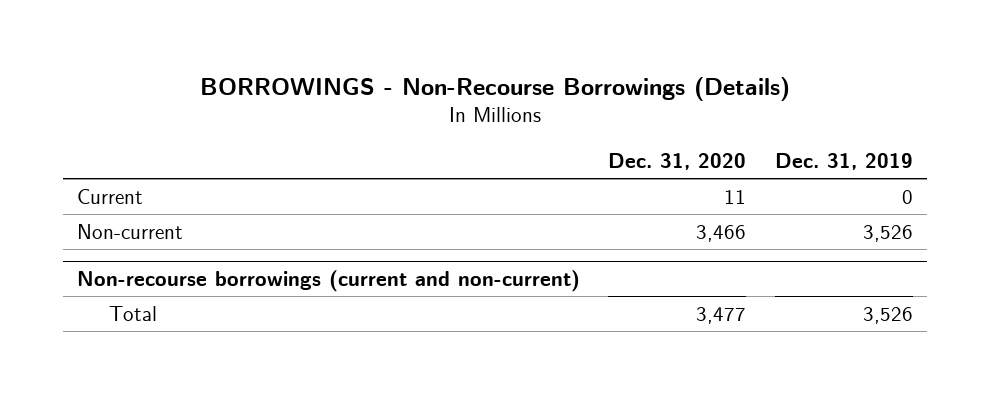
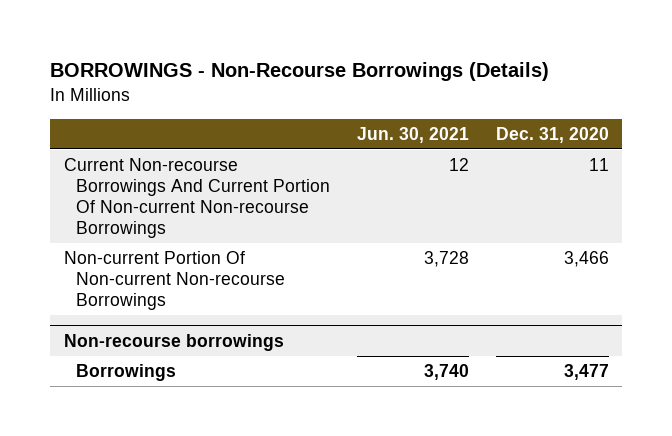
- | Dec. 31, 2020 | Dec. 31, 2019
+ | Jun. 30, 2021 | Dec. 31, 2020
- Current | 11 | 0
- Non-current | 3,466 | 3,526
- Non-recourse borrowings (current and non-current)
- Total | 3,477 | 3,526
+ Current Non-recourse Borrowings And Current Portion Of Non-current Non-recourse Borrowings | 12 | 11
+ Non-current Portion Of Non-current Non-recourse Borrowings | 3,728 | 3,466
+ Non-recourse borrowings
+ Borrowings | 3,740 | 3,477

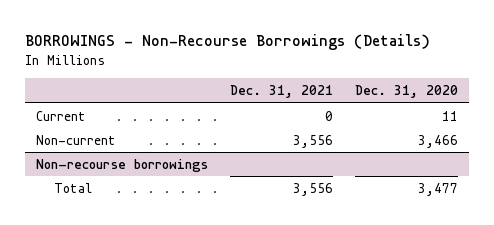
- | Jun. 30, 2021 | Dec. 31, 2020
+ | Dec. 31, 2021 | Dec. 31, 2020
- Current Non-recourse Borrowings And Current Portion Of Non-current Non-recourse Borrowings | 12 | 11
- Non-current Portion Of Non-current Non-recourse Borrowings | 3,728 | 3,466
+ Current | 0 | 11
+ Non-current | 3,556 | 3,466
@ Non-recourse borrowings
- Borrowings | 3,740 | 3,477
+ Total | 3,556 | 3,477

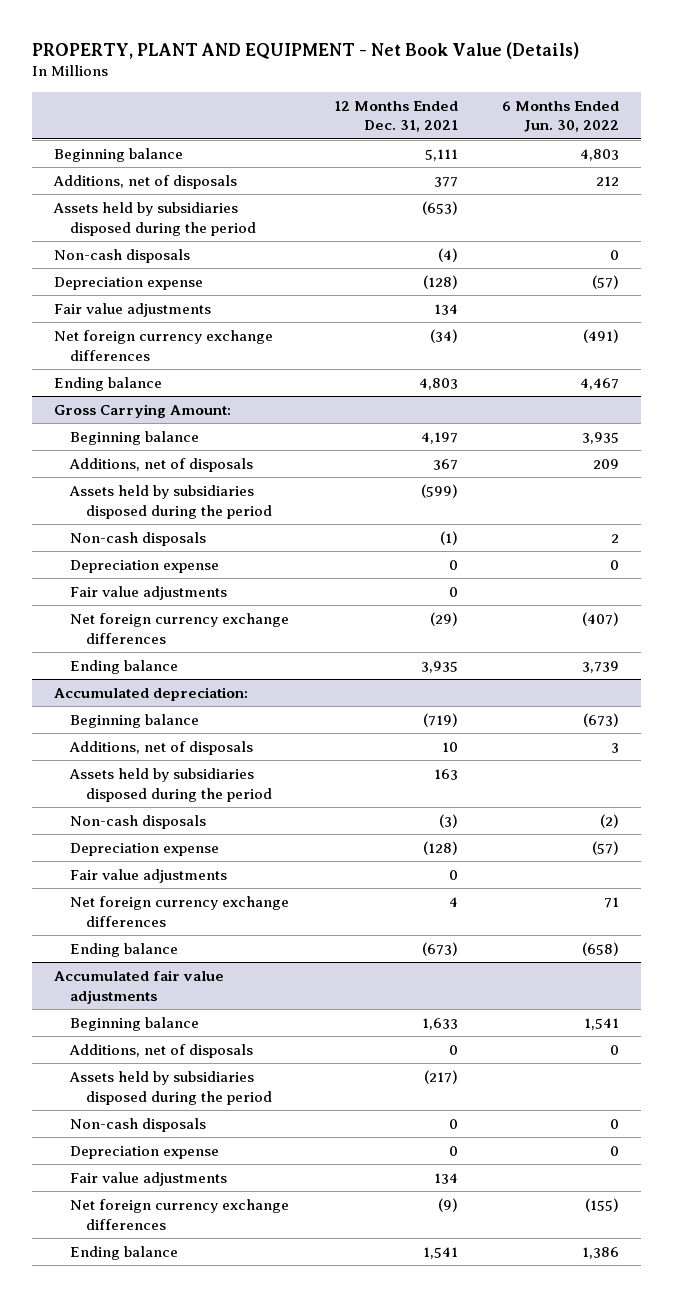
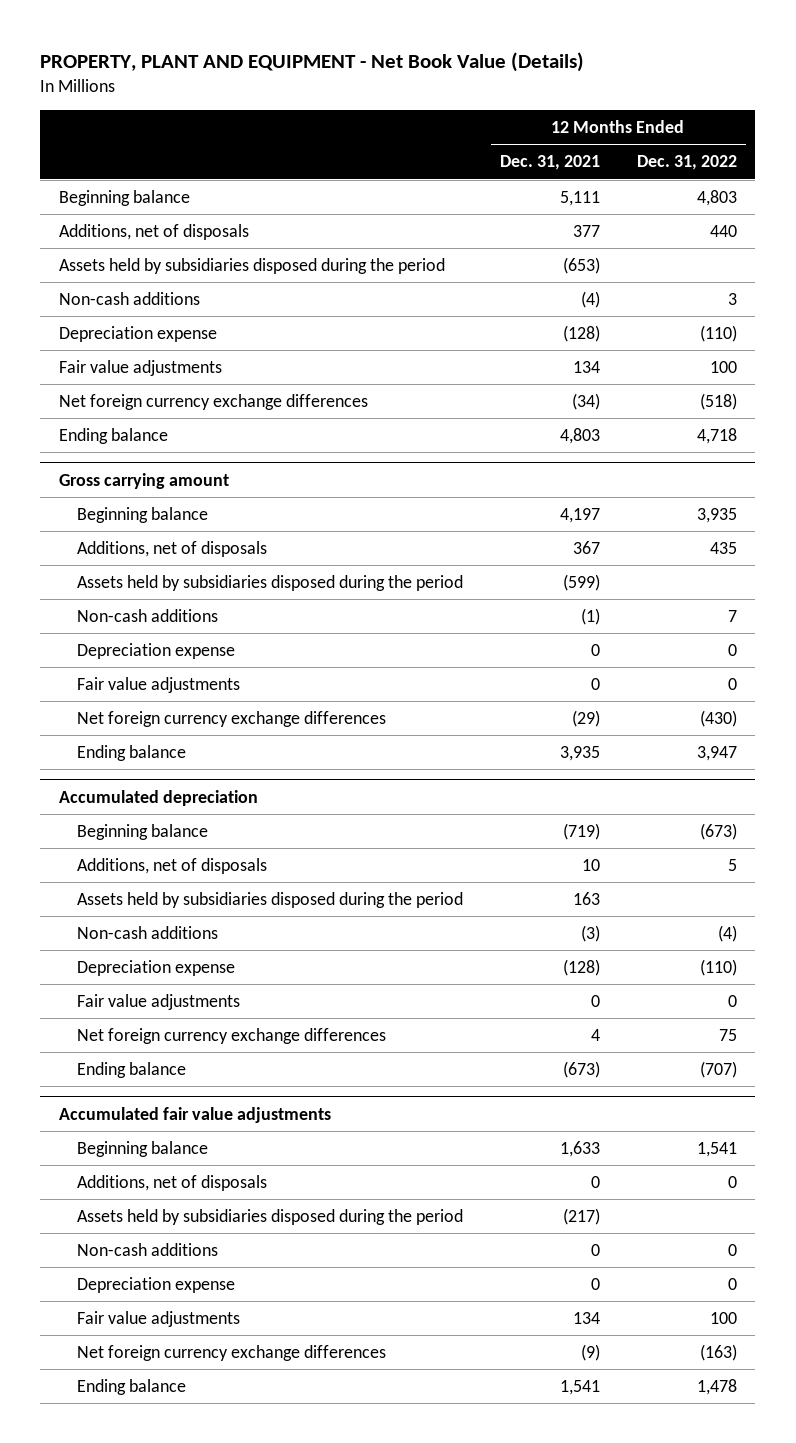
- | 12 Months Ended Dec. 31, 2021 | 6 Months Ended Jun. 30, 2022
+ | 12 Months Ended Dec. 31, 2021 | 12 Months Ended Dec. 31, 2022
- Non-cash disposals | (4) | 0
+ Non-cash additions | (4) | 3
- Gross Carrying Amount:
+ Gross carrying amount
- Non-cash disposals | (1) | 2
+ Non-cash additions | (1) | 7
- Accumulated depreciation:
+ Accumulated depreciation
- Non-cash disposals | (3) | (2)
+ Non-cash additions | (3) | (4)
@ Accumulated fair value adjustments
- Non-cash disposals | 0 | 0
+ Non-cash additions | 0 | 0

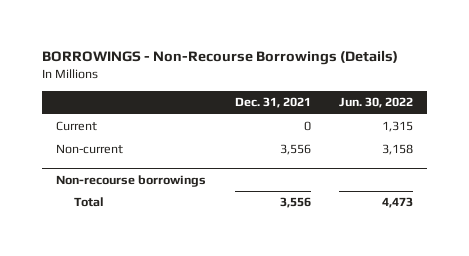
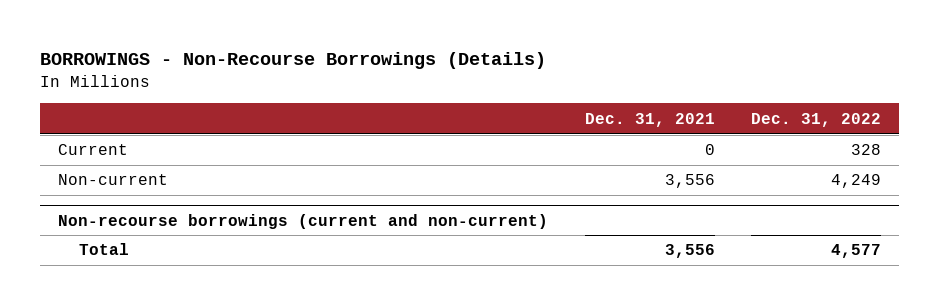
- | Dec. 31, 2021 | Jun. 30, 2022
+ | Dec. 31, 2021 | Dec. 31, 2022
- Non-recourse borrowings
+ Non-recourse borrowings (current and non-current)

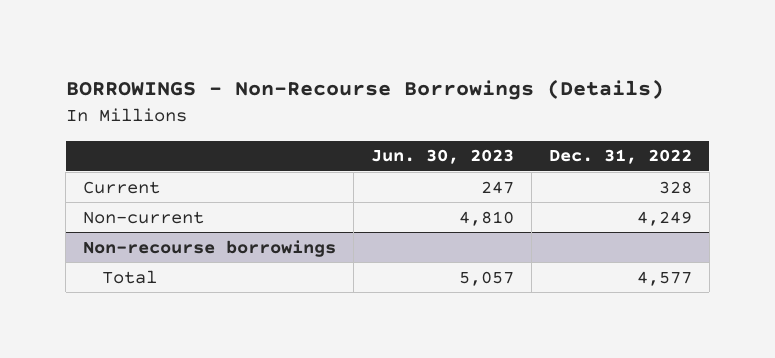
- | Dec. 31, 2021 | Dec. 31, 2022
+ | Jun. 30, 2023 | Dec. 31, 2022
- Non-recourse borrowings (current and non-current)
+ Non-recourse borrowings

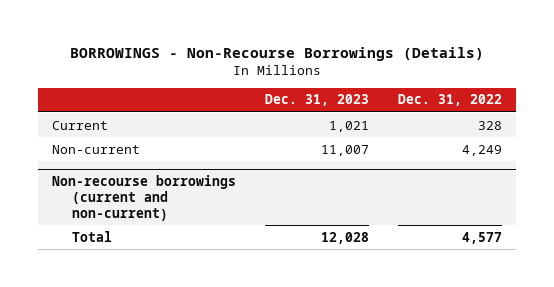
- | Jun. 30, 2023 | Dec. 31, 2022
+ | Dec. 31, 2023 | Dec. 31, 2022
- Non-recourse borrowings
+ Non-recourse borrowings (current and non-current)

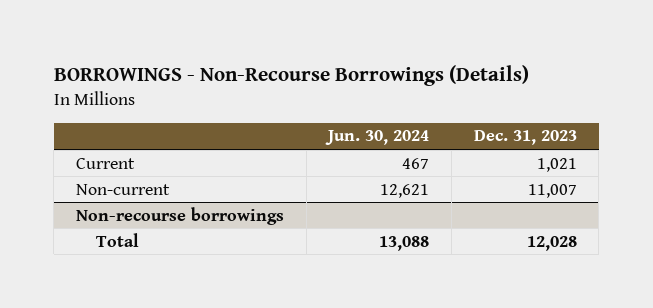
- | Dec. 31, 2023 | Dec. 31, 2022
+ | Jun. 30, 2024 | Dec. 31, 2023
- Non-recourse borrowings (current and non-current)
+ Non-recourse borrowings

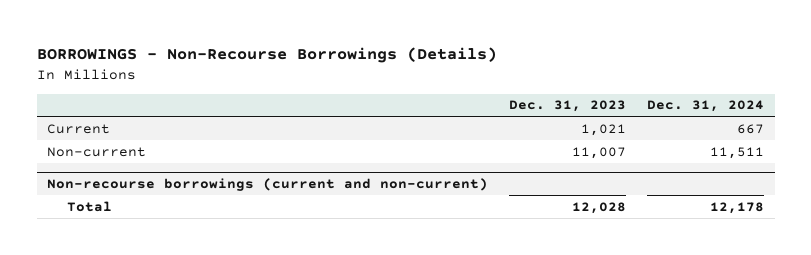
- | Jun. 30, 2024 | Dec. 31, 2023
+ | Dec. 31, 2023 | Dec. 31, 2024
- Non-recourse borrowings
+ Non-recourse borrowings (current and non-current)

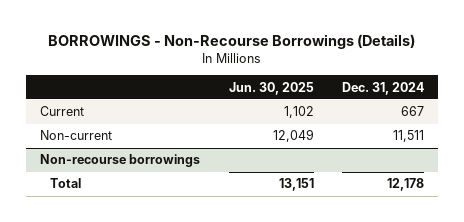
- | Dec. 31, 2023 | Dec. 31, 2024
+ | Jun. 30, 2025 | Dec. 31, 2024
- Non-recourse borrowings (current and non-current)
+ Non-recourse borrowings

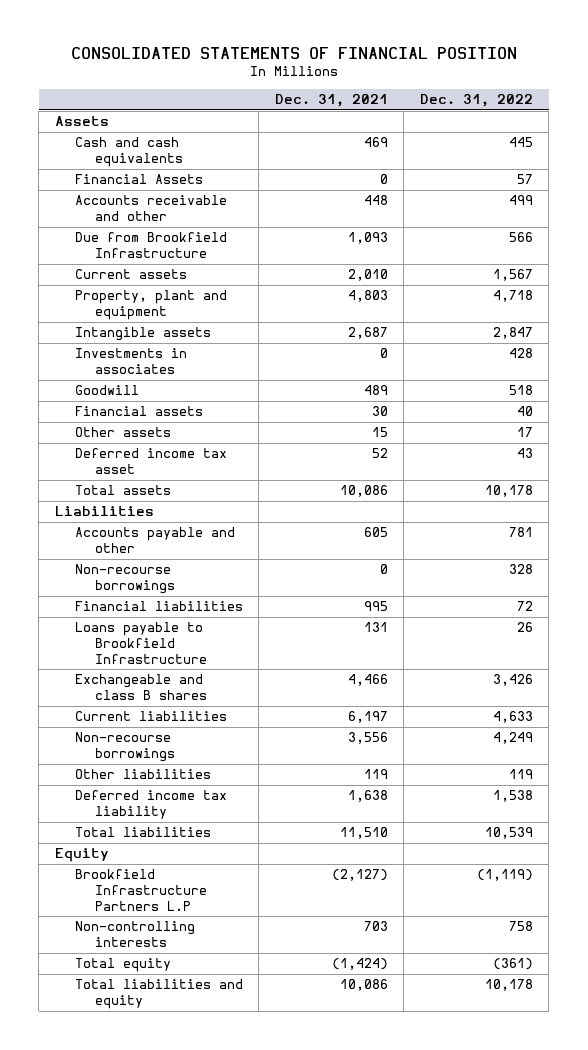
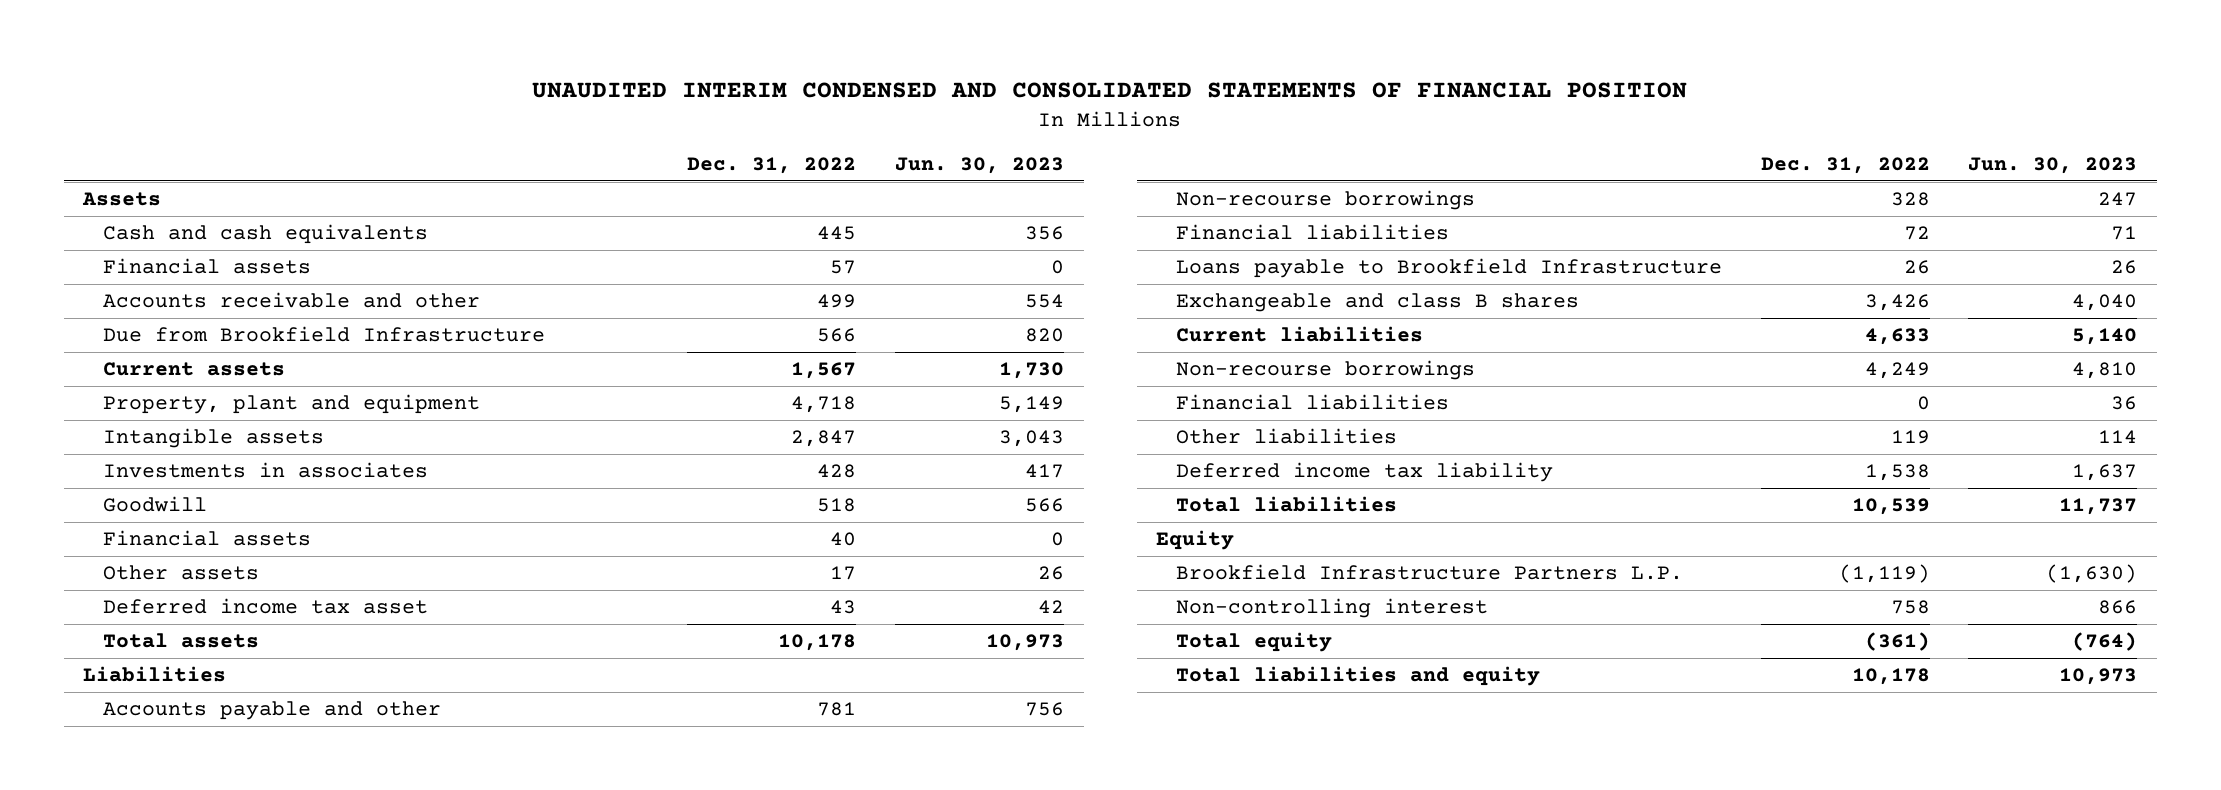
- CONSOLIDATED STATEMENTS OF FINANCIAL POSITION
+ UNAUDITED INTERIM CONDENSED AND CONSOLIDATED STATEMENTS OF FINANCIAL POSITION
- | Dec. 31, 2021 | Dec. 31, 2022
+ | Dec. 31, 2022 | Jun. 30, 2023
- Financial Assets | 0 | 57
+ Financial assets | 57 | 0
+ Financial liabilities | 0 | 36
- Brookfield Infrastructure Partners L.P | (2,127) | (1,119)
- Non-controlling interests | 703 | 758
+ Brookfield Infrastructure Partners L.P. | (1,119) | (1,630)
+ Non-controlling interest | 758 | 866

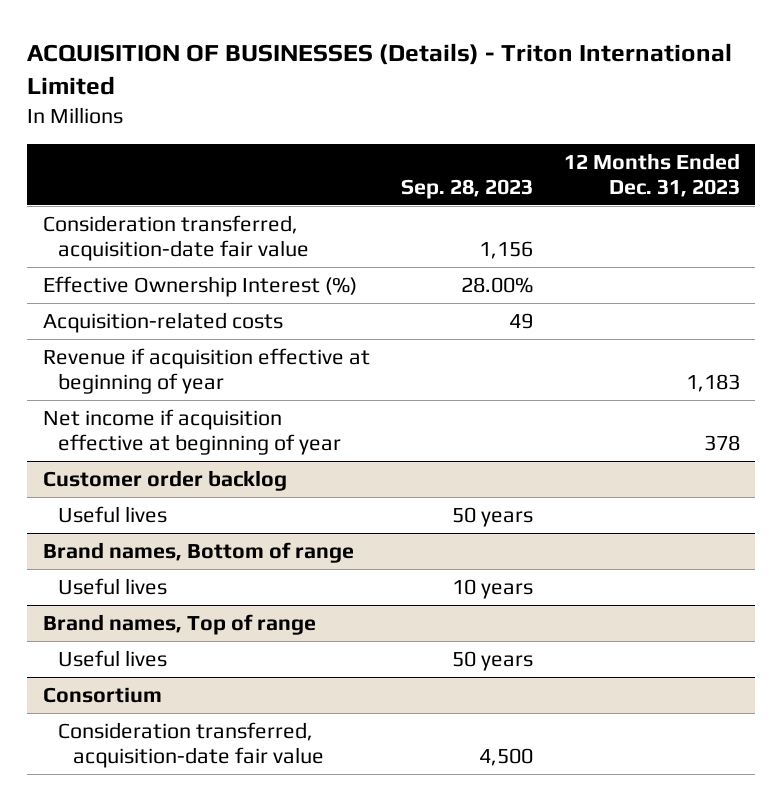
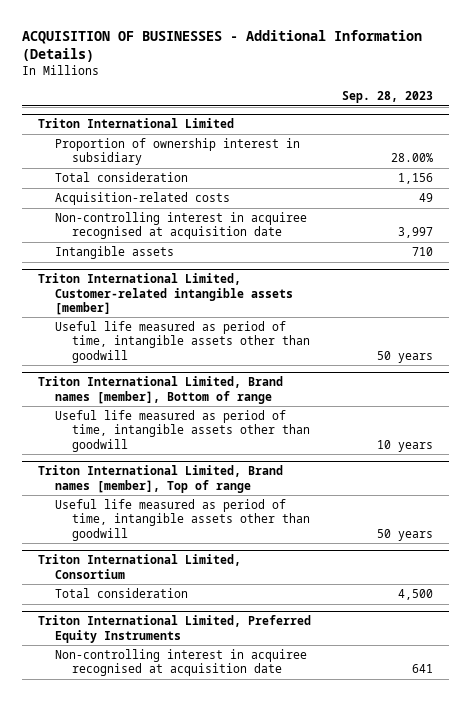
- ACQUISITION OF BUSINESSES (Details) - Triton International Limited
+ ACQUISITION OF BUSINESSES - Additional Information (Details)
- | Sep. 28, 2023 | 12 Months Ended Dec. 31, 2023
+ | Sep. 28, 2023
- Consideration transferred, acquisition-date fair value | 1,156 |
- Effective Ownership Interest (%) | 28.00% |
+ Triton International Limited
+ Proportion of ownership interest in subsidiary | 28.00%
+ Total consideration | 1,156
- Revenue if acquisition effective at beginning of year | | 1,183
- Net income if acquisition effective at beginning of year | | 378
- Customer order backlog
- Useful lives | 50 years |
- Brand names, Bottom of range
- Useful lives | 10 years |
- Brand names, Top of range
- Useful lives | 50 years |
- Consortium
- Consideration transferred, acquisition-date fair value | 4,500 |
+ Non-controlling interest in acquiree recognised at acquisition date | 3,997
+ Intangible assets | 710
+ Triton International Limited, Customer-related intangible assets [member]
+ Useful life measured as period of time, intangible assets other than goodwill | 50 years
+ Triton International Limited, Brand names [member], Bottom of range
+ Useful life measured as period of time, intangible assets other than goodwill | 10 years
+ Triton International Limited, Brand names [member], Top of range
+ Useful life measured as period of time, intangible assets other than goodwill | 50 years
+ Triton International Limited, Consortium
+ Total consideration | 4,500
+ Triton International Limited, Preferred Equity Instruments
+ Non-controlling interest in acquiree recognised at acquisition date | 641

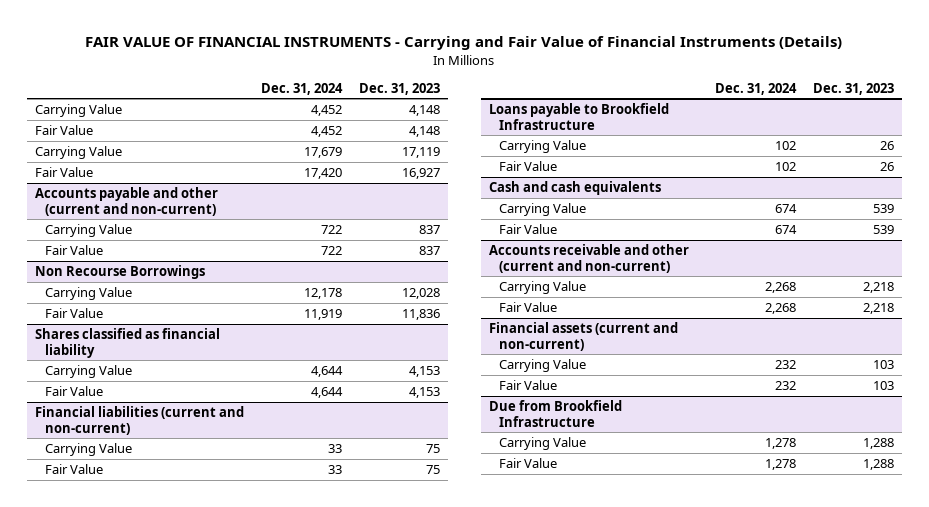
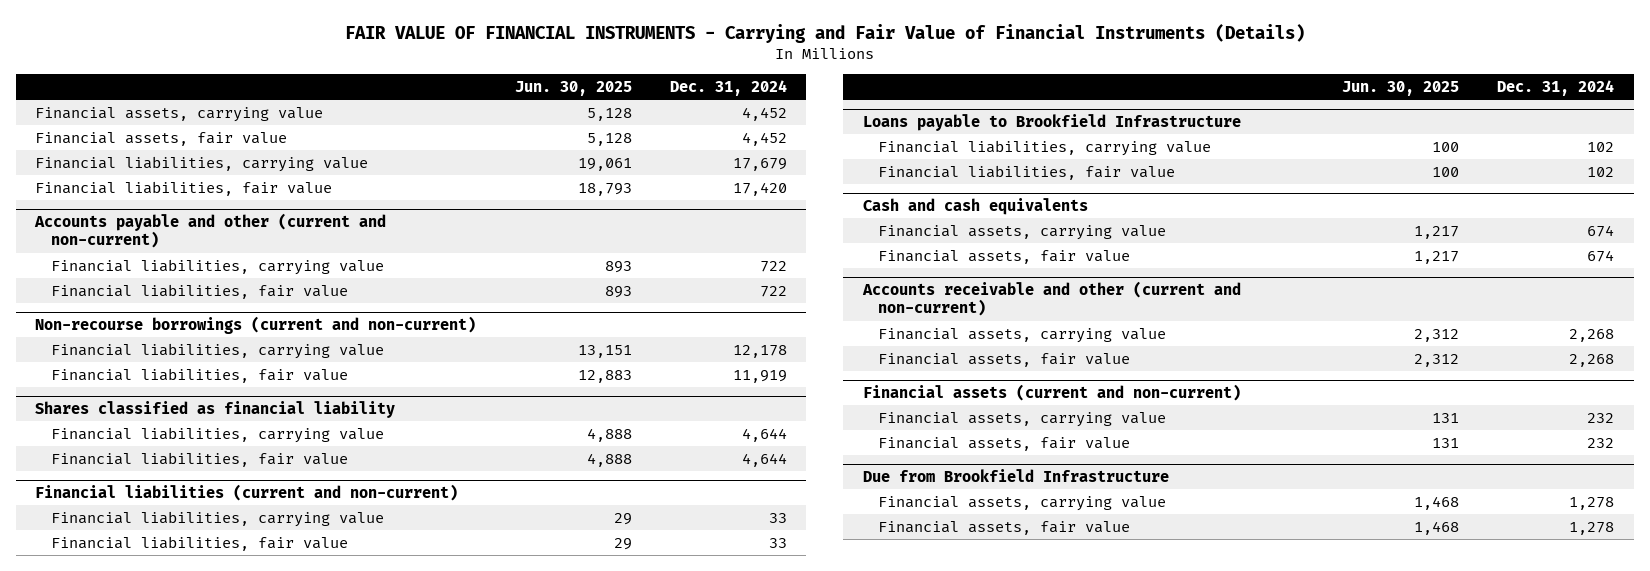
- | Dec. 31, 2024 | Dec. 31, 2023
+ | Jun. 30, 2025 | Dec. 31, 2024
- Carrying Value | 4,452 | 4,148
- Fair Value | 4,452 | 4,148
- Carrying Value | 17,679 | 17,119
- Fair Value | 17,420 | 16,927
+ Financial assets, carrying value | 5,128 | 4,452
+ Financial assets, fair value | 5,128 | 4,452
+ Financial liabilities, carrying value | 19,061 | 17,679
+ Financial liabilities, fair value | 18,793 | 17,420
@ Accounts payable and other (current and non-current)
- Carrying Value | 722 | 837
- Fair Value | 722 | 837
- Non Recourse Borrowings
- Carrying Value | 12,178 | 12,028
- Fair Value | 11,919 | 11,836
@ Accounts payable and other (current and non-current)
+ Financial liabilities, carrying value | 893 | 722
+ Financial liabilities, fair value | 893 | 722
+ Non-recourse borrowings (current and non-current)
+ Financial liabilities, carrying value | 13,151 | 12,178
+ Financial liabilities, fair value | 12,883 | 11,919
@ Shares classified as financial liability
- Carrying Value | 4,644 | 4,153
- Fair Value | 4,644 | 4,153
+ Financial liabilities, carrying value | 4,888 | 4,644
+ Financial liabilities, fair value | 4,888 | 4,644
@ Financial liabilities (current and non-current)
- Carrying Value | 33 | 75
- Fair Value | 33 | 75
+ Financial liabilities, carrying value | 29 | 33
+ Financial liabilities, fair value | 29 | 33
@ Loans payable to Brookfield Infrastructure
- Carrying Value | 102 | 26
- Fair Value | 102 | 26
+ Financial liabilities, carrying value | 100 | 102
+ Financial liabilities, fair value | 100 | 102
@ Cash and cash equivalents
- Carrying Value | 674 | 539
- Fair Value | 674 | 539
+ Financial assets, carrying value | 1,217 | 674
+ Financial assets, fair value | 1,217 | 674
@ Accounts receivable and other (current and non-current)
- Carrying Value | 2,268 | 2,218
- Fair Value | 2,268 | 2,218
+ Financial assets, carrying value | 2,312 | 2,268
+ Financial assets, fair value | 2,312 | 2,268
@ Financial assets (current and non-current)
- Carrying Value | 232 | 103
- Fair Value | 232 | 103
+ Financial assets, carrying value | 131 | 232
+ Financial assets, fair value | 131 | 232
@ Due from Brookfield Infrastructure
- Carrying Value | 1,278 | 1,288
- Fair Value | 1,278 | 1,288
+ Financial assets, carrying value | 1,468 | 1,278
+ Financial assets, fair value | 1,468 | 1,278

